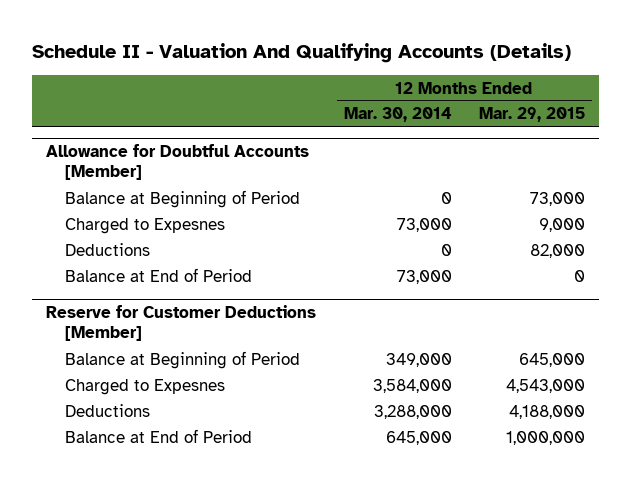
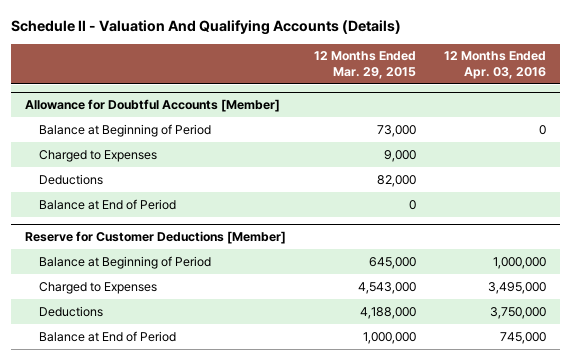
- | 12 Months Ended Mar. 30, 2014 | 12 Months Ended Mar. 29, 2015
+ | 12 Months Ended Mar. 29, 2015 | 12 Months Ended Apr. 03, 2016
@ Allowance for Doubtful Accounts [Member]
- Charged to Expesnes | 73,000 | 9,000
+ Charged to Expenses | 9,000 |
@ Reserve for Customer Deductions [Member]
- Charged to Expesnes | 3,584,000 | 4,543,000
+ Charged to Expenses | 4,543,000 | 3,495,000

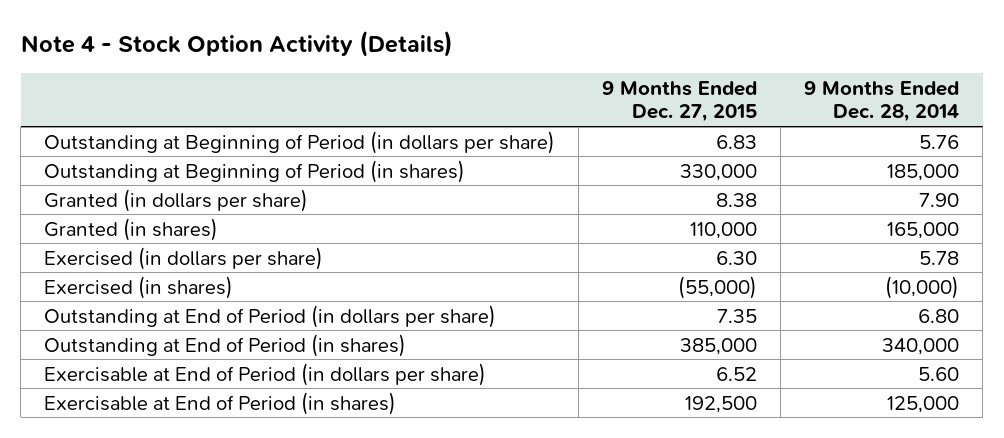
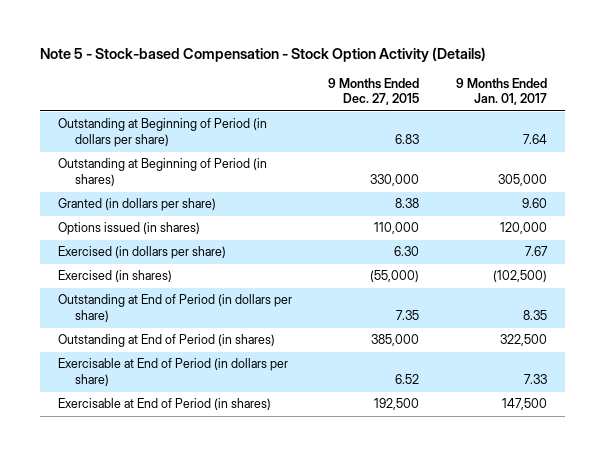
- Note 4 - Stock Option Activity (Details)
+ Note 5 - Stock-based Compensation - Stock Option Activity (Details)
- | 9 Months Ended Dec. 27, 2015 | 9 Months Ended Dec. 28, 2014
+ | 9 Months Ended Dec. 27, 2015 | 9 Months Ended Jan. 01, 2017
- Granted (in shares) | 110,000 | 165,000
+ Options issued (in shares) | 110,000 | 120,000

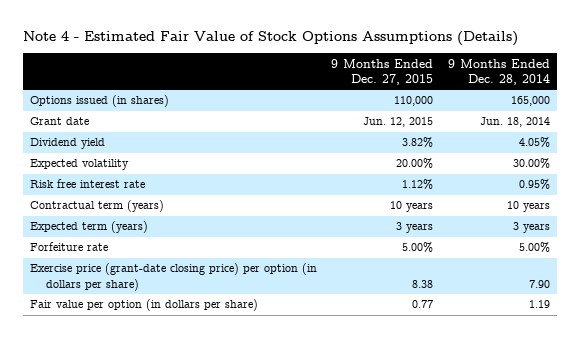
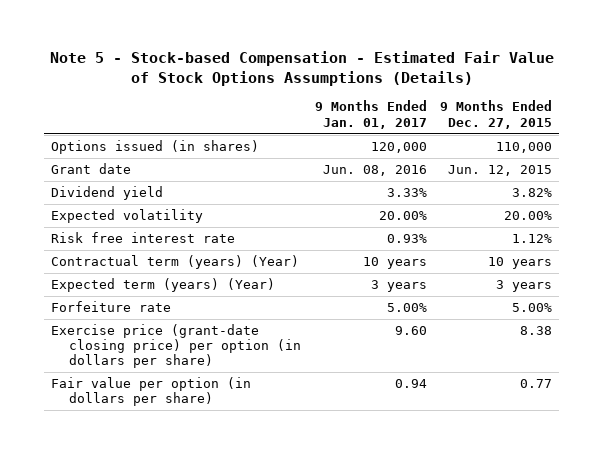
- Note 4 - Estimated Fair Value of Stock Options Assumptions (Details)
+ Note 5 - Stock-based Compensation - Estimated Fair Value of Stock Options Assumptions (Details)
- | 9 Months Ended Dec. 27, 2015 | 9 Months Ended Dec. 28, 2014
+ | 9 Months Ended Jan. 01, 2017 | 9 Months Ended Dec. 27, 2015
- Contractual term (years) | 10 years | 10 years
- Expected term (years) | 3 years | 3 years
+ Contractual term (years) (Year) | 10 years | 10 years
+ Expected term (years) (Year) | 3 years | 3 years

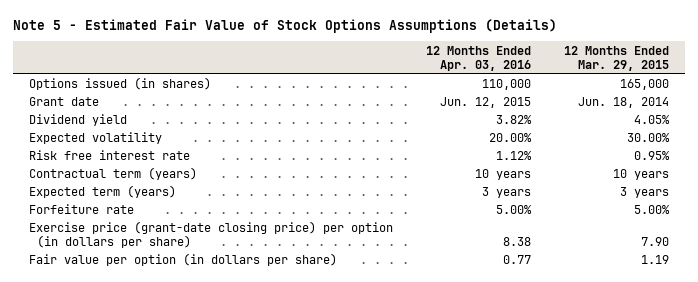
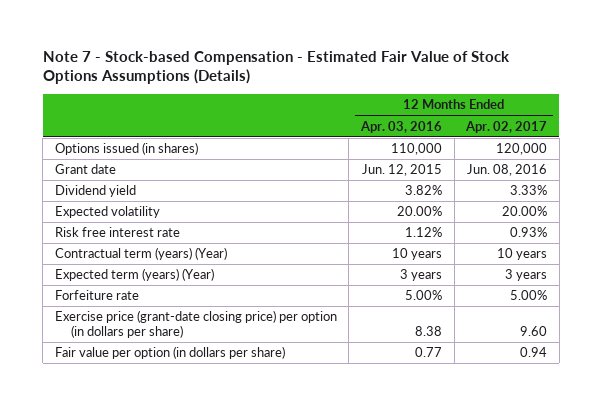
- Note 5 - Estimated Fair Value of Stock Options Assumptions (Details)
+ Note 7 - Stock-based Compensation - Estimated Fair Value of Stock Options Assumptions (Details)
- | 12 Months Ended Apr. 03, 2016 | 12 Months Ended Mar. 29, 2015
+ | 12 Months Ended Apr. 03, 2016 | 12 Months Ended Apr. 02, 2017
- Contractual term (years) | 10 years | 10 years
- Expected term (years) | 3 years | 3 years
+ Contractual term (years) (Year) | 10 years | 10 years
+ Expected term (years) (Year) | 3 years | 3 years

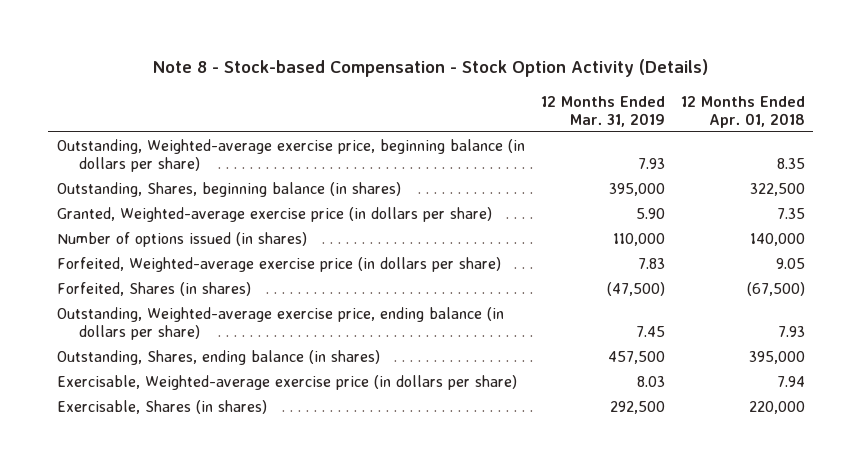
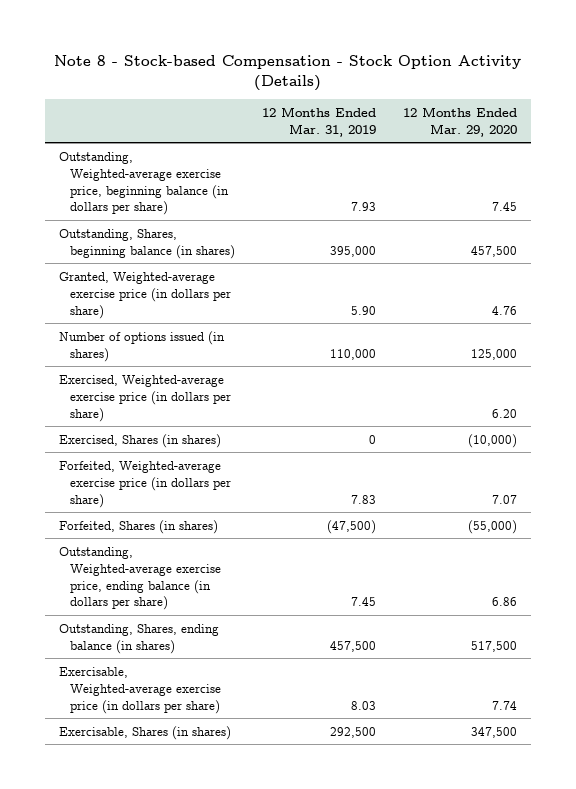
- | 12 Months Ended Mar. 31, 2019 | 12 Months Ended Apr. 01, 2018
+ | 12 Months Ended Mar. 31, 2019 | 12 Months Ended Mar. 29, 2020
+ Exercised, Weighted-average exercise price (in dollars per share) | | 6.20
+ Exercised, Shares (in shares) | 0 | (10,000)

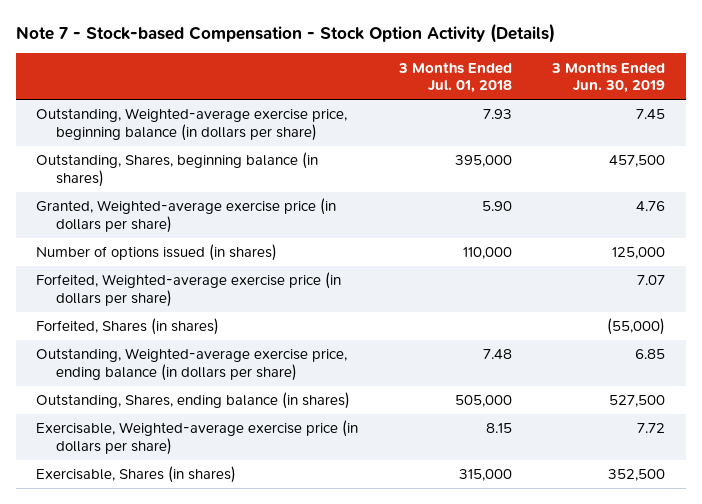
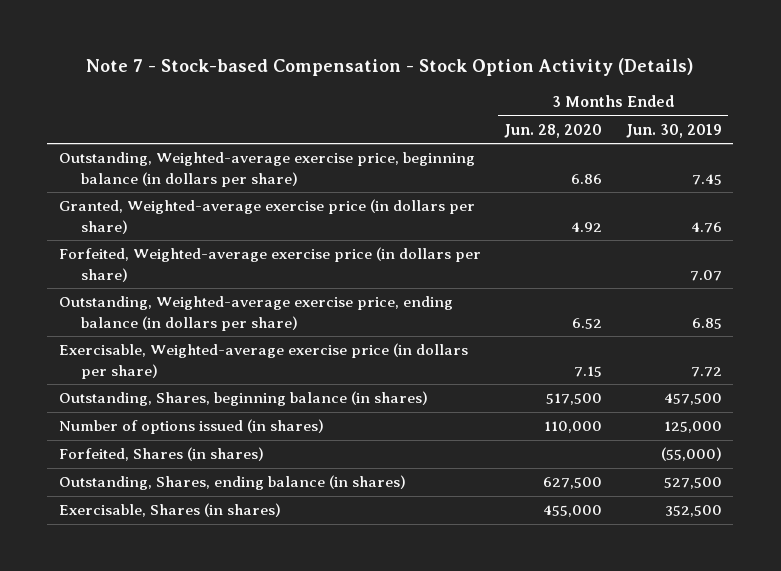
- | 3 Months Ended Jul. 01, 2018 | 3 Months Ended Jun. 30, 2019
+ | 3 Months Ended Jun. 28, 2020 | 3 Months Ended Jun. 30, 2019
moved down: Outstanding, Shares, beginning balance (in shares) | 517,500 | 457,500
moved down: Number of options issued (in shares) | 110,000 | 125,000
moved down: Forfeited, Shares (in shares) | | (55,000)
moved down: Outstanding, Shares, ending balance (in shares) | 627,500 | 527,500

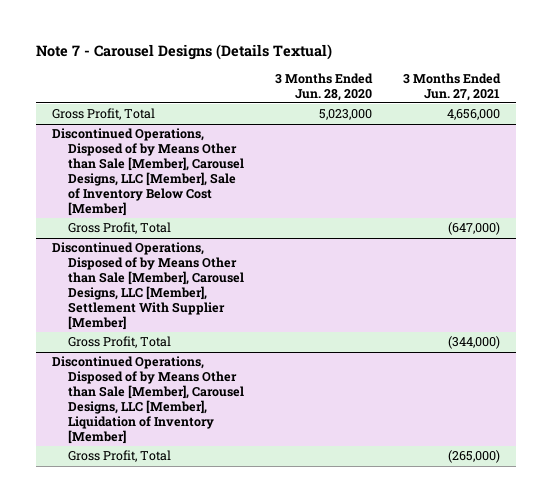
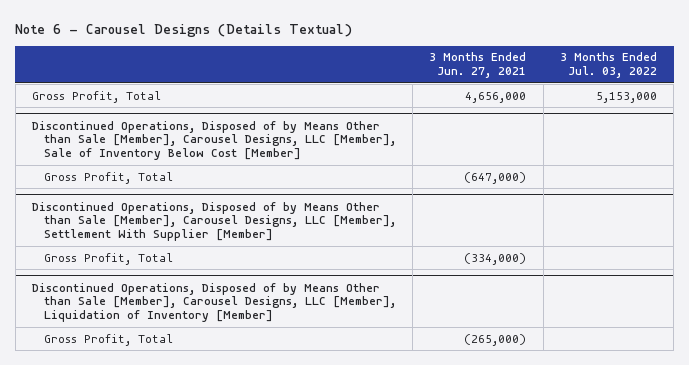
- Note 7 - Carousel Designs (Details Textual)
+ Note 6 - Carousel Designs (Details Textual)
- | 3 Months Ended Jun. 28, 2020 | 3 Months Ended Jun. 27, 2021
+ | 3 Months Ended Jun. 27, 2021 | 3 Months Ended Jul. 03, 2022
@ Discontinued Operations, Disposed of by Means Other than Sale [Member], Carousel Designs, LLC [Member], Settlement With Supplier [Member]
- Gross Profit, Total | | (344,000)
+ Gross Profit, Total | (334,000) |

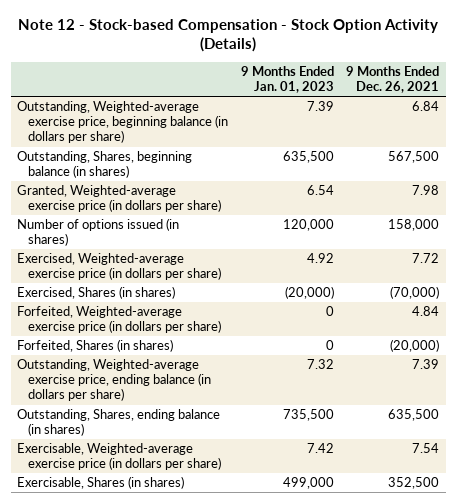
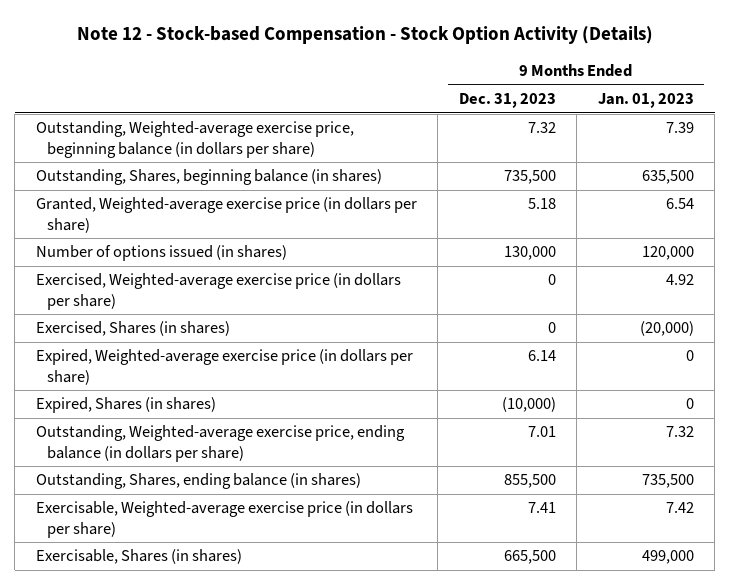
- | 9 Months Ended Jan. 01, 2023 | 9 Months Ended Dec. 26, 2021
+ | 9 Months Ended Dec. 31, 2023 | 9 Months Ended Jan. 01, 2023
- Forfeited, Weighted-average exercise price (in dollars per share) | 0 | 4.84
- Forfeited, Shares (in shares) | 0 | (20,000)
+ Expired, Weighted-average exercise price (in dollars per share) | 6.14 | 0
+ Expired, Shares (in shares) | (10,000) | 0

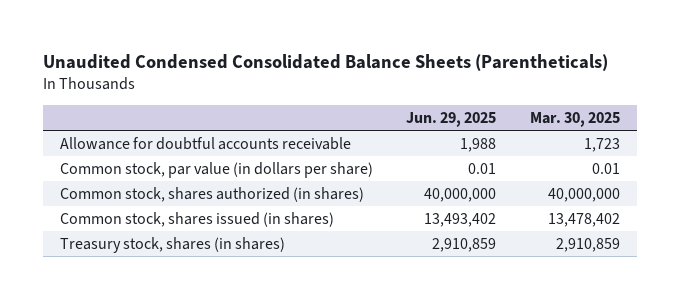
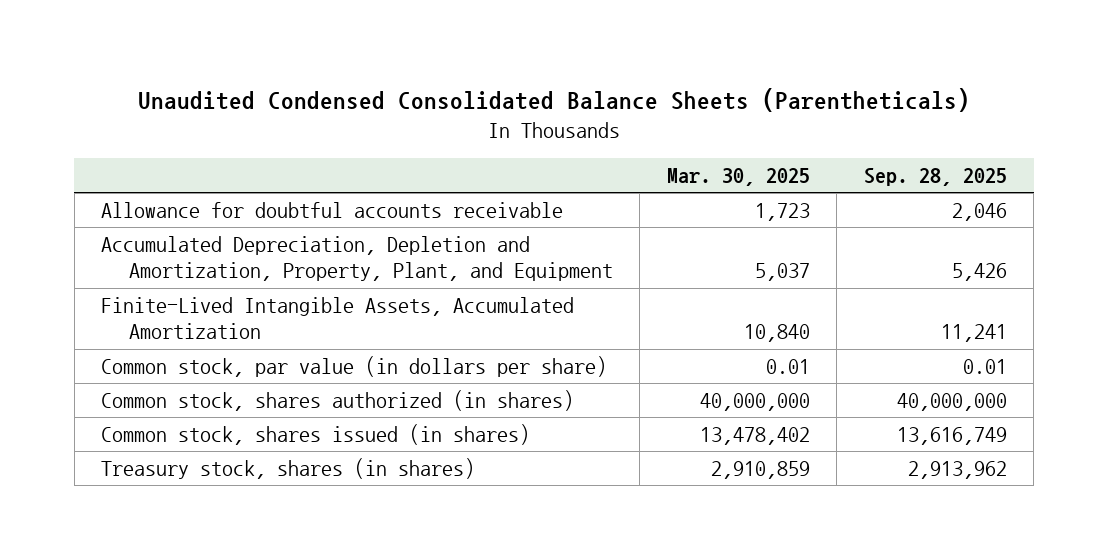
- | Jun. 29, 2025 | Mar. 30, 2025
+ | Mar. 30, 2025 | Sep. 28, 2025
+ Accumulated Depreciation, Depletion and Amortization, Property, Plant, and Equipment | 5,037 | 5,426
+ Finite-Lived Intangible Assets, Accumulated Amortization | 10,840 | 11,241

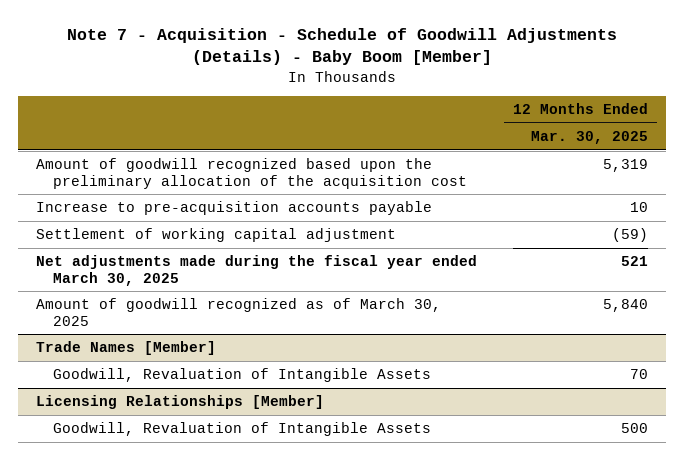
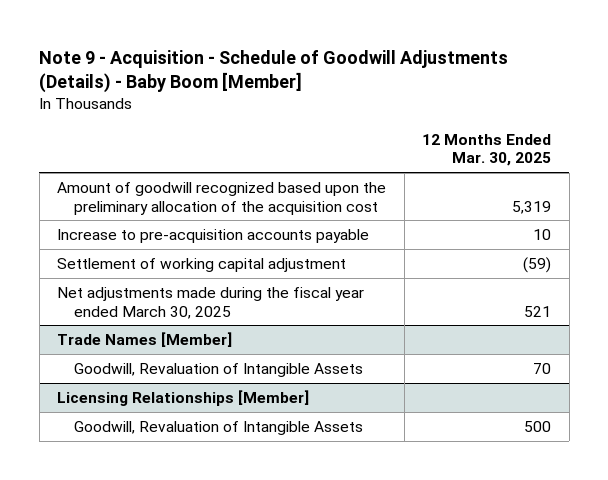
- Note 7 - Acquisition - Schedule of Goodwill Adjustments (Details) - Baby Boom [Member]
+ Note 9 - Acquisition - Schedule of Goodwill Adjustments (Details) - Baby Boom [Member]
- Amount of goodwill recognized as of March 30, 2025 | 5,840

